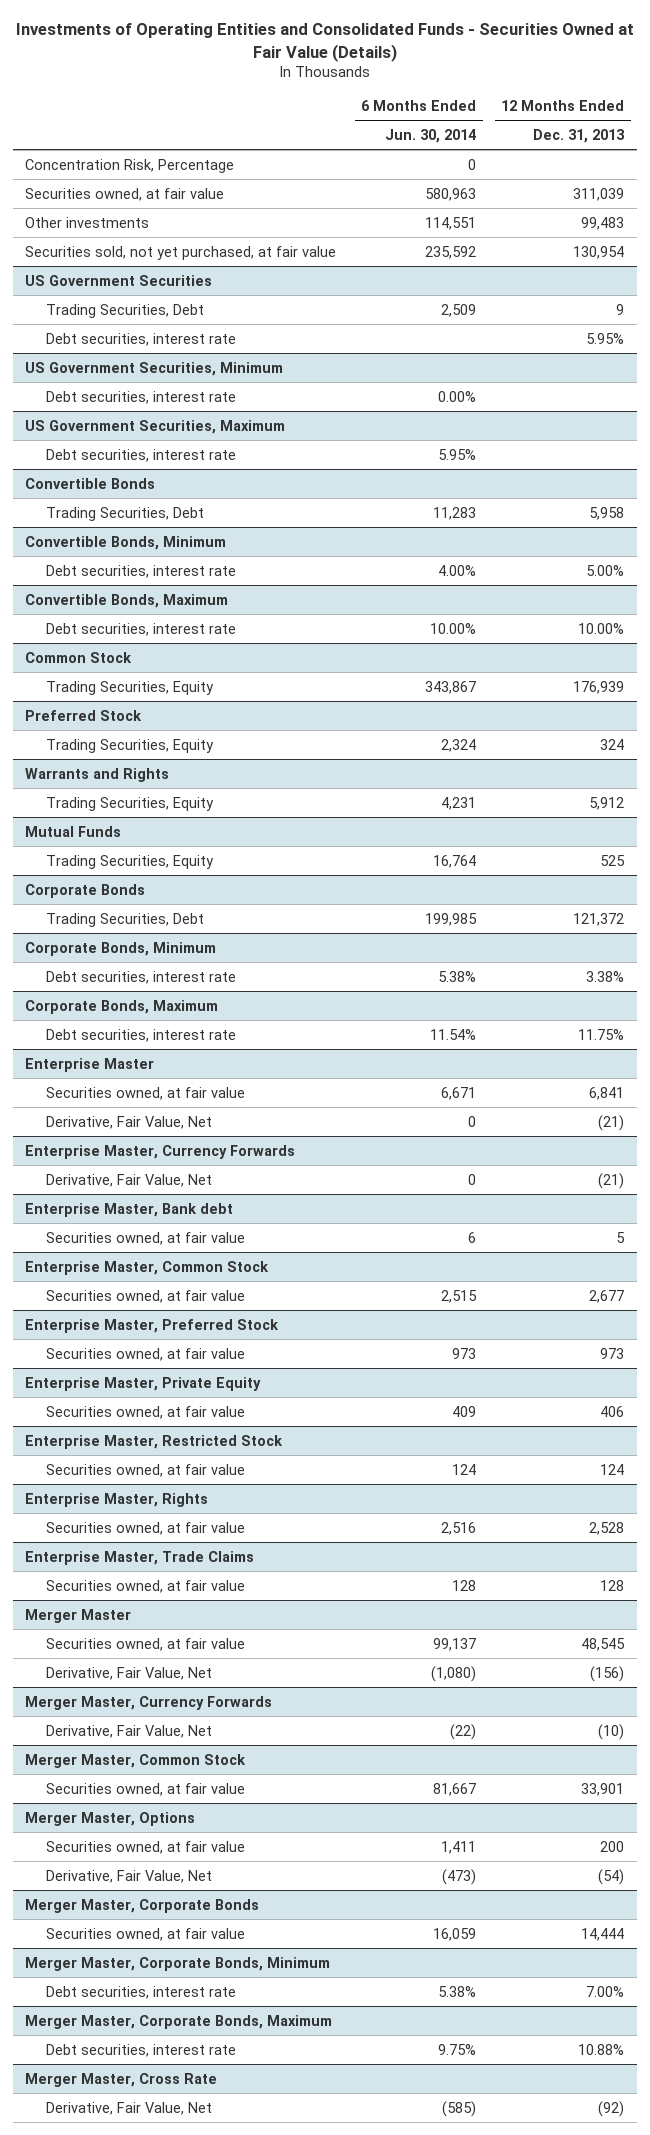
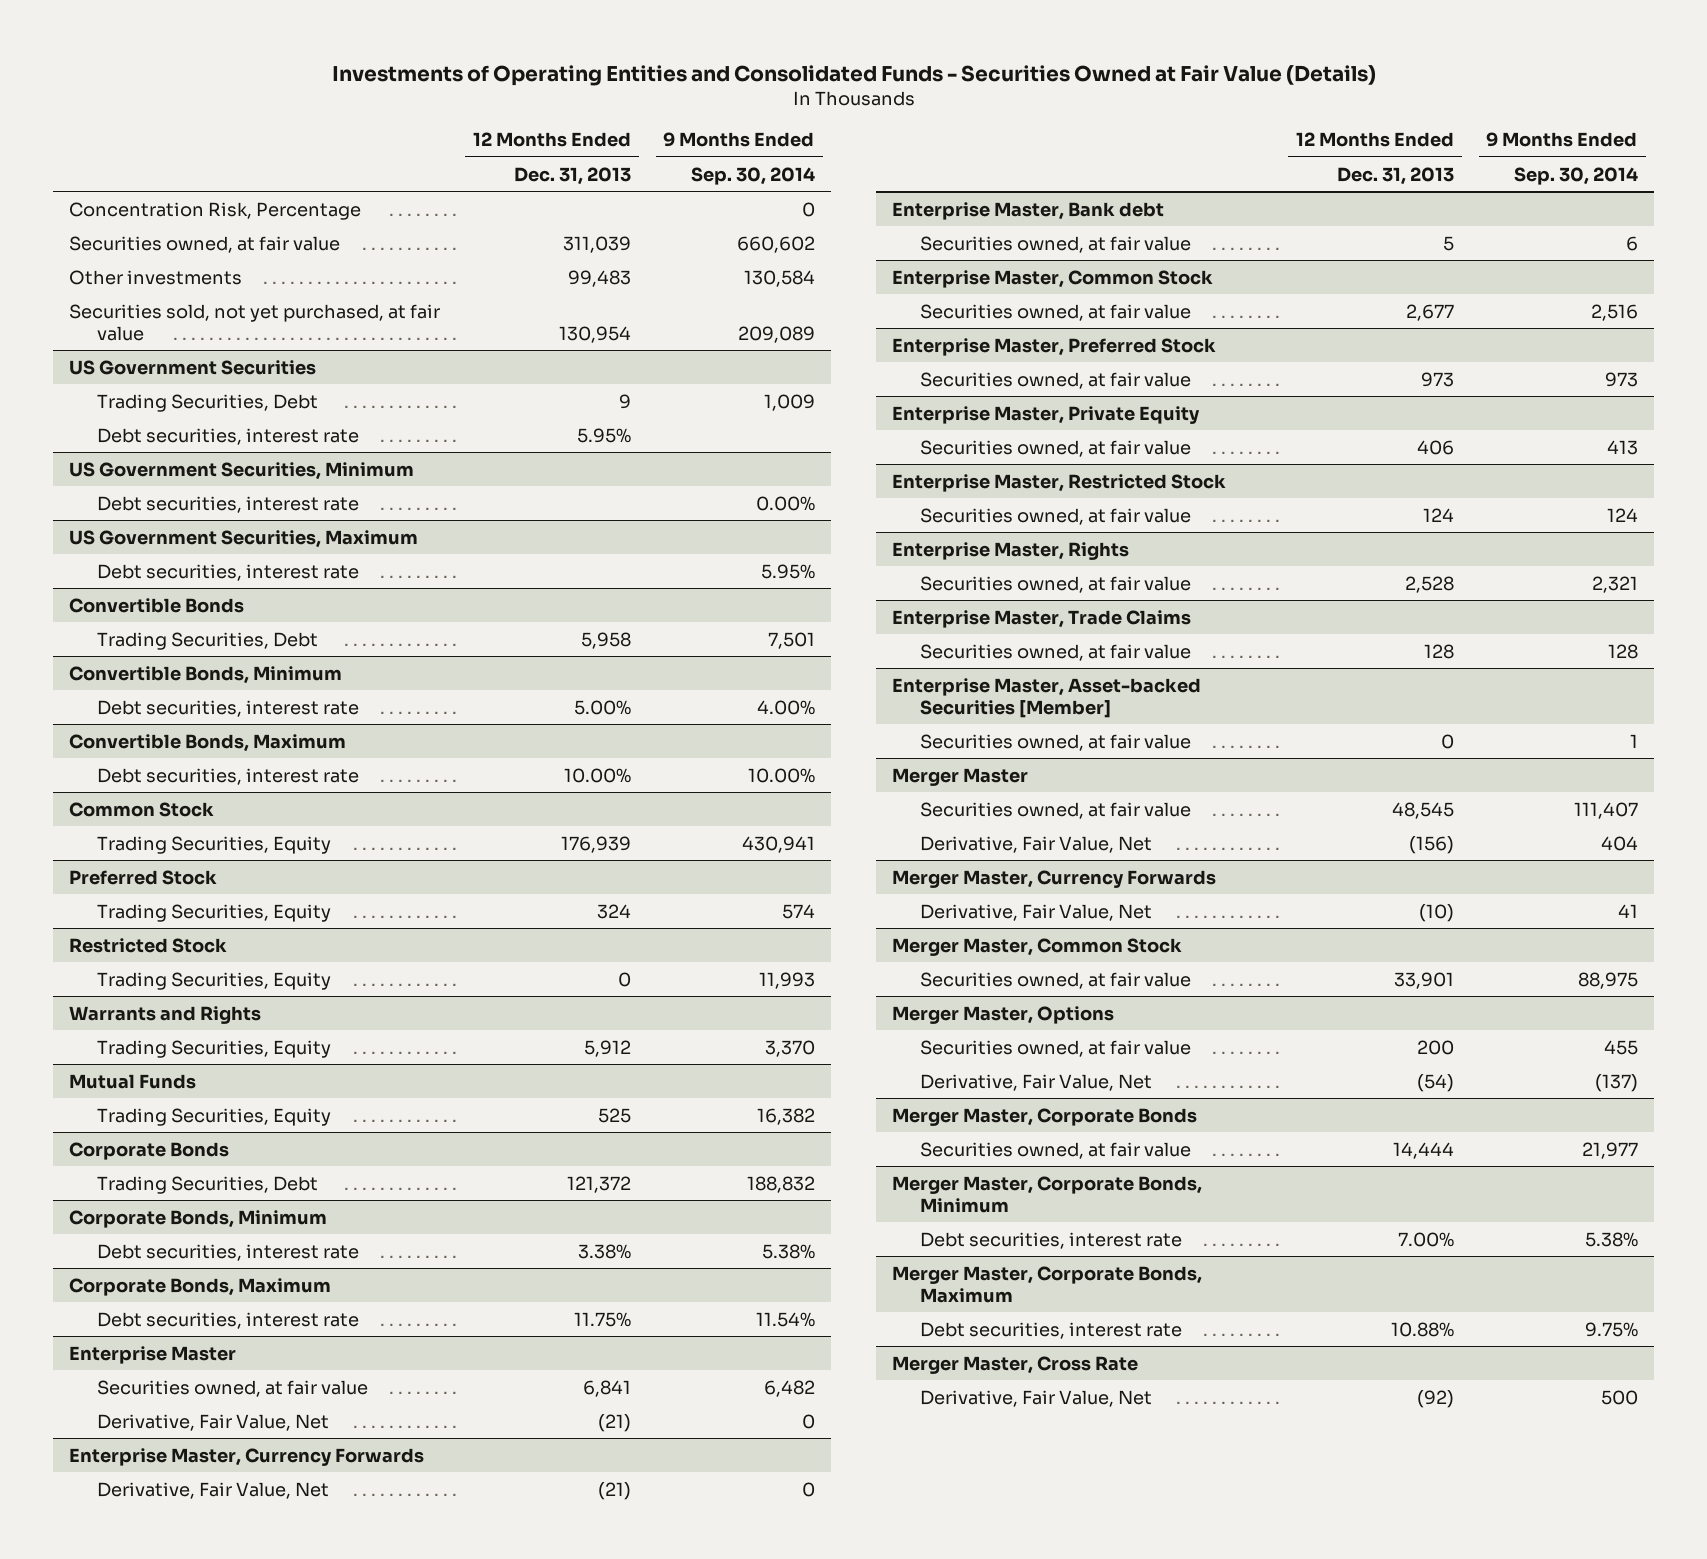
- | 6 Months Ended Jun. 30, 2014 | 12 Months Ended Dec. 31, 2013
+ | 12 Months Ended Dec. 31, 2013 | 9 Months Ended Sep. 30, 2014
+ Restricted Stock
+ Trading Securities, Equity | 0 | 11,993
+ Enterprise Master, Asset-backed Securities [Member]
+ Securities owned, at fair value | 0 | 1

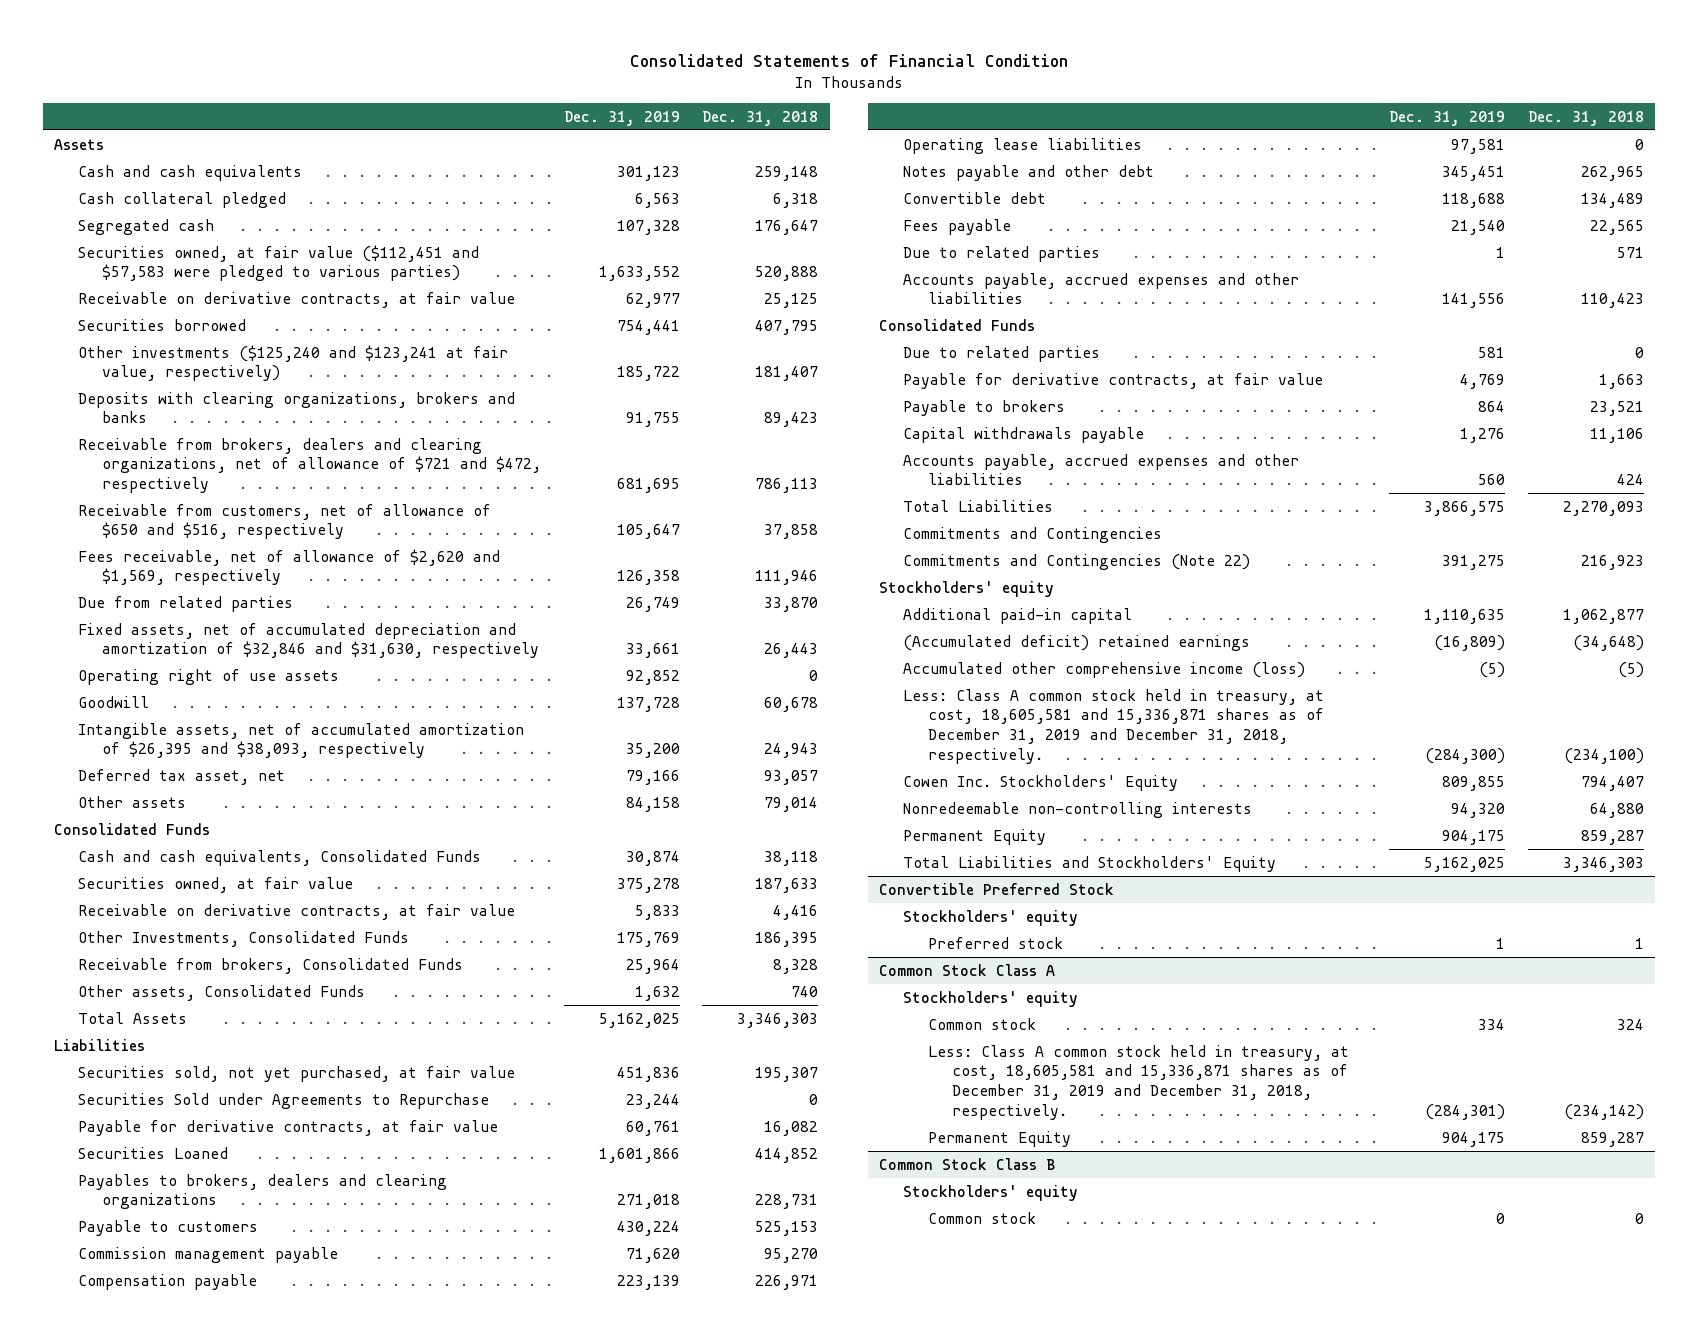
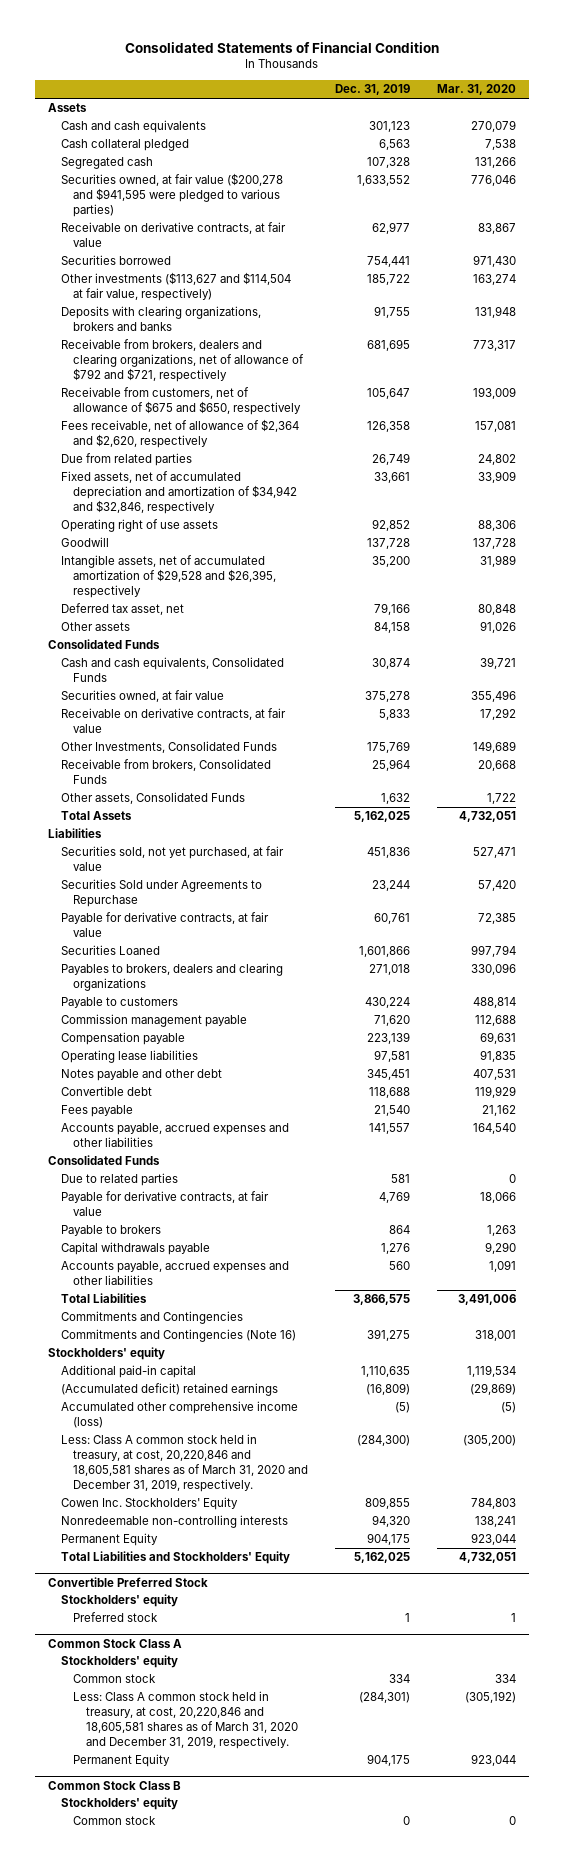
- | Dec. 31, 2019 | Dec. 31, 2018
+ | Dec. 31, 2019 | Mar. 31, 2020
- Securities owned, at fair value ($112,451 and $57,583 were pledged to various parties) | 1,633,552 | 520,888
+ Securities owned, at fair value ($200,278 and $941,595 were pledged to various parties) | 1,633,552 | 776,046
- Other investments ($125,240 and $123,241 at fair value, respectively) | 185,722 | 181,407
+ Other investments ($113,627 and $114,504 at fair value, respectively) | 185,722 | 163,274
- Receivable from brokers, dealers and clearing organizations, net of allowance of $721 and $472, respectively | 681,695 | 786,113
- Receivable from customers, net of allowance of $650 and $516, respectively | 105,647 | 37,858
- Fees receivable, net of allowance of $2,620 and $1,569, respectively | 126,358 | 111,946
+ Receivable from brokers, dealers and clearing organizations, net of allowance of $792 and $721, respectively | 681,695 | 773,317
+ Receivable from customers, net of allowance of $675 and $650, respectively | 105,647 | 193,009
+ Fees receivable, net of allowance of $2,364 and $2,620, respectively | 126,358 | 157,081
- Fixed assets, net of accumulated depreciation and amortization of $32,846 and $31,630, respectively | 33,661 | 26,443
+ Fixed assets, net of accumulated depreciation and amortization of $34,942 and $32,846, respectively | 33,661 | 33,909
- Intangible assets, net of accumulated amortization of $26,395 and $38,093, respectively | 35,200 | 24,943
+ Intangible assets, net of accumulated amortization of $29,528 and $26,395, respectively | 35,200 | 31,989
- Due to related parties | 1 | 571
- Accounts payable, accrued expenses and other liabilities | 141,556 | 110,423
+ Accounts payable, accrued expenses and other liabilities | 141,557 | 164,540
- Commitments and Contingencies (Note 22) | 391,275 | 216,923
+ Commitments and Contingencies (Note 16) | 391,275 | 318,001
- Less: Class A common stock held in treasury, at cost, 18,605,581 and 15,336,871 shares as of December 31, 2019 and December 31, 2018, respectively. | (284,300) | (234,100)
+ Less: Class A common stock held in treasury, at cost, 20,220,846 and 18,605,581 shares as of March 31, 2020 and December 31, 2019, respectively. | (284,300) | (305,200)
@ Common Stock Class A
- Less: Class A common stock held in treasury, at cost, 18,605,581 and 15,336,871 shares as of December 31, 2019 and December 31, 2018, respectively. | (284,301) | (234,142)
+ Less: Class A common stock held in treasury, at cost, 20,220,846 and 18,605,581 shares as of March 31, 2020 and December 31, 2019, respectively. | (284,301) | (305,192)

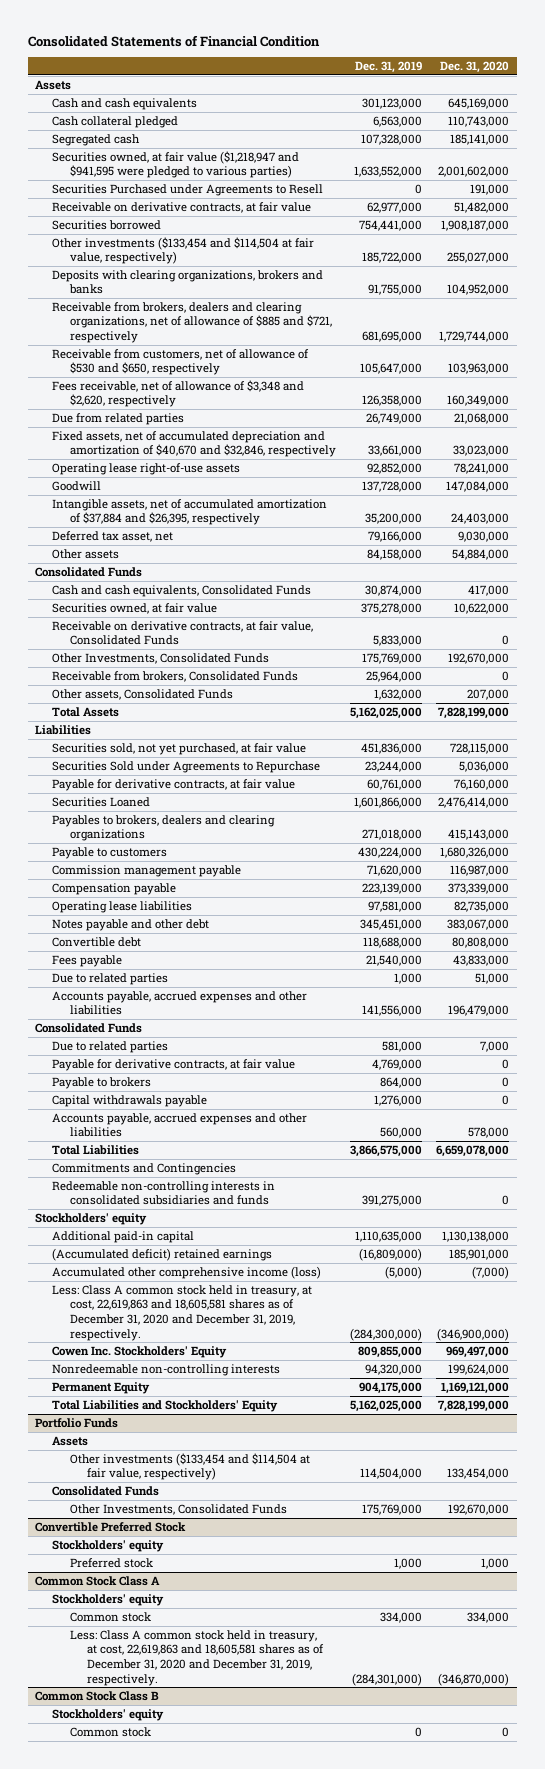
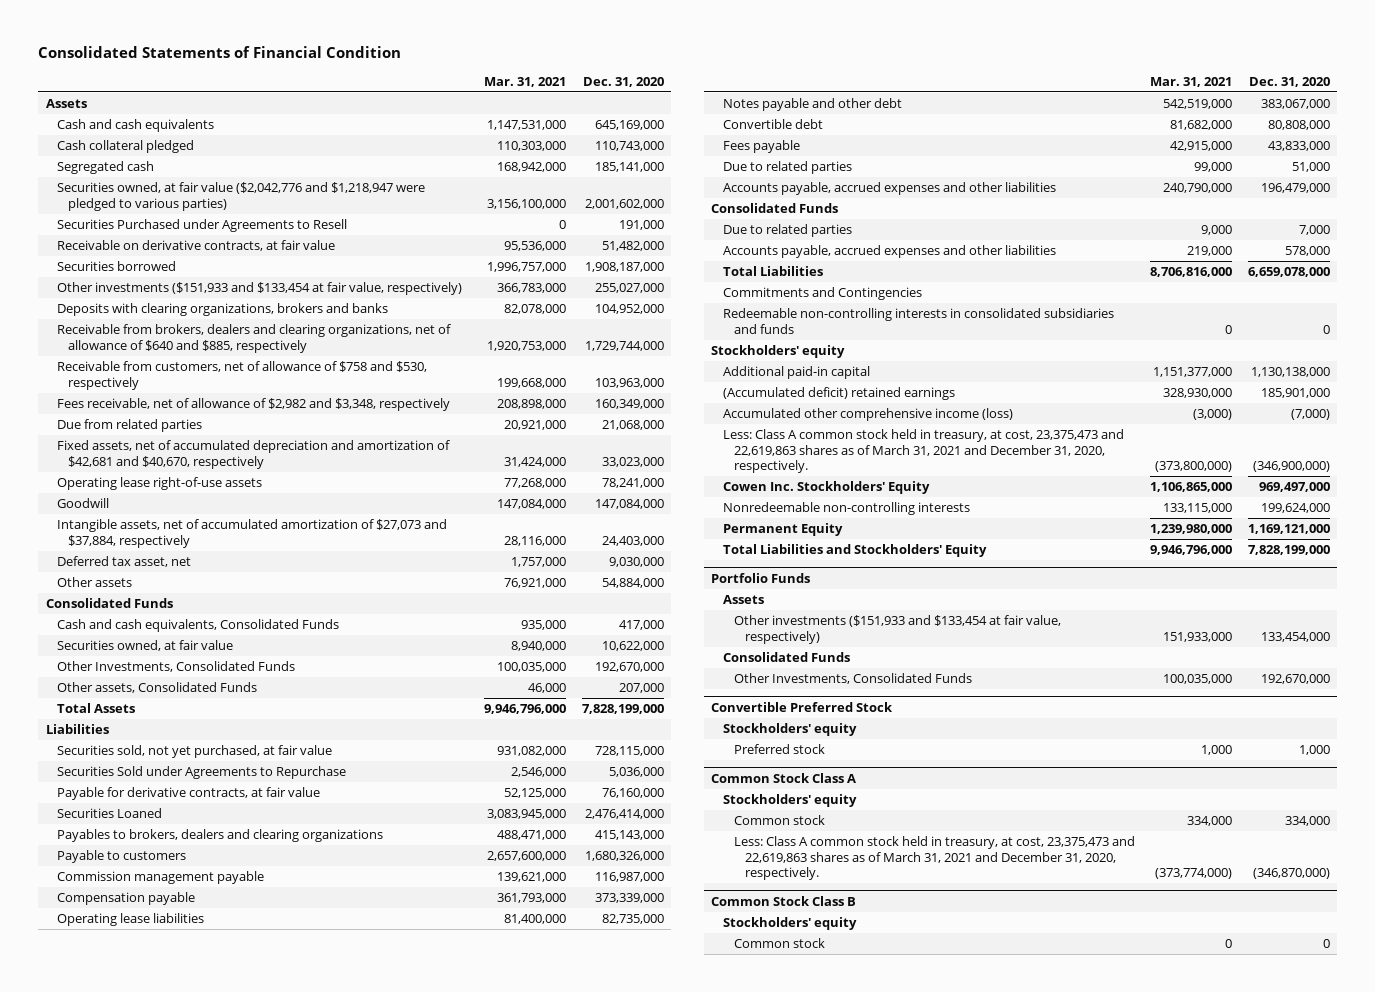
- | Dec. 31, 2019 | Dec. 31, 2020
+ | Mar. 31, 2021 | Dec. 31, 2020
- Securities owned, at fair value ($1,218,947 and $941,595 were pledged to various parties) | 1,633,552,000 | 2,001,602,000
+ Securities owned, at fair value ($2,042,776 and $1,218,947 were pledged to various parties) | 3,156,100,000 | 2,001,602,000
- Other investments ($133,454 and $114,504 at fair value, respectively) | 185,722,000 | 255,027,000
+ Other investments ($151,933 and $133,454 at fair value, respectively) | 366,783,000 | 255,027,000
- Receivable from brokers, dealers and clearing organizations, net of allowance of $885 and $721, respectively | 681,695,000 | 1,729,744,000
- Receivable from customers, net of allowance of $530 and $650, respectively | 105,647,000 | 103,963,000
- Fees receivable, net of allowance of $3,348 and $2,620, respectively | 126,358,000 | 160,349,000
+ Receivable from brokers, dealers and clearing organizations, net of allowance of $640 and $885, respectively | 1,920,753,000 | 1,729,744,000
+ Receivable from customers, net of allowance of $758 and $530, respectively | 199,668,000 | 103,963,000
+ Fees receivable, net of allowance of $2,982 and $3,348, respectively | 208,898,000 | 160,349,000
- Fixed assets, net of accumulated depreciation and amortization of $40,670 and $32,846, respectively | 33,661,000 | 33,023,000
+ Fixed assets, net of accumulated depreciation and amortization of $42,681 and $40,670, respectively | 31,424,000 | 33,023,000
- Intangible assets, net of accumulated amortization of $37,884 and $26,395, respectively | 35,200,000 | 24,403,000
+ Intangible assets, net of accumulated amortization of $27,073 and $37,884, respectively | 28,116,000 | 24,403,000
- Receivable on derivative contracts, at fair value, Consolidated Funds | 5,833,000 | 0
- Receivable from brokers, Consolidated Funds | 25,964,000 | 0
- Payable for derivative contracts, at fair value | 4,769,000 | 0
- Payable to brokers | 864,000 | 0
- Capital withdrawals payable | 1,276,000 | 0
- Less: Class A common stock held in treasury, at cost, 22,619,863 and 18,605,581 shares as of December 31, 2020 and December 31, 2019, respectively. | (284,300,000) | (346,900,000)
+ Less: Class A common stock held in treasury, at cost, 23,375,473 and 22,619,863 shares as of March 31, 2021 and December 31, 2020, respectively. | (373,800,000) | (346,900,000)
@ Portfolio Funds
- Other investments ($133,454 and $114,504 at fair value, respectively) | 114,504,000 | 133,454,000
+ Other investments ($151,933 and $133,454 at fair value, respectively) | 151,933,000 | 133,454,000
@ Common Stock Class A
- Less: Class A common stock held in treasury, at cost, 22,619,863 and 18,605,581 shares as of December 31, 2020 and December 31, 2019, respectively. | (284,301,000) | (346,870,000)
+ Less: Class A common stock held in treasury, at cost, 23,375,473 and 22,619,863 shares as of March 31, 2021 and December 31, 2020, respectively. | (373,774,000) | (346,870,000)

